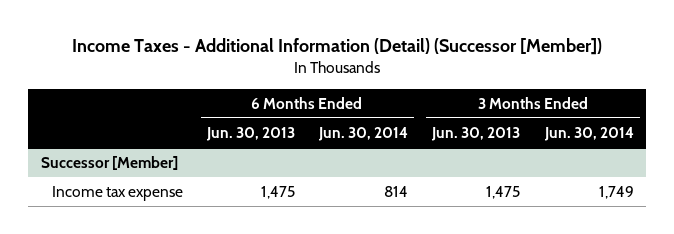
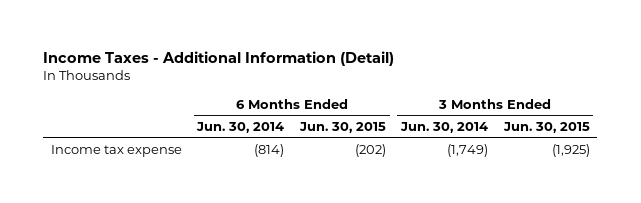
- Income Taxes - Additional Information (Detail) (Successor [Member])
+ Income Taxes - Additional Information (Detail)
- | 6 Months Ended Jun. 30, 2013 | 6 Months Ended Jun. 30, 2014 | 3 Months Ended Jun. 30, 2013 | 3 Months Ended Jun. 30, 2014
+ | 6 Months Ended Jun. 30, 2014 | 6 Months Ended Jun. 30, 2015 | 3 Months Ended Jun. 30, 2014 | 3 Months Ended Jun. 30, 2015
- Successor [Member]
- Income tax expense | 1,475 | 814 | 1,475 | 1,749
+ Income tax expense | (814) | (202) | (1,749) | (1,925)

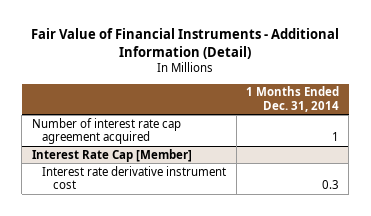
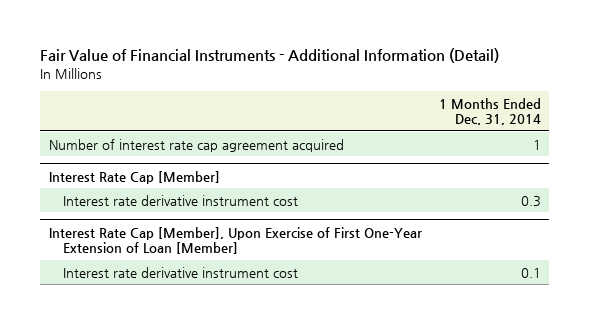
+ Interest Rate Cap [Member], Upon Exercise of First One-Year Extension of Loan [Member]
+ Interest rate derivative instrument cost | 0.1

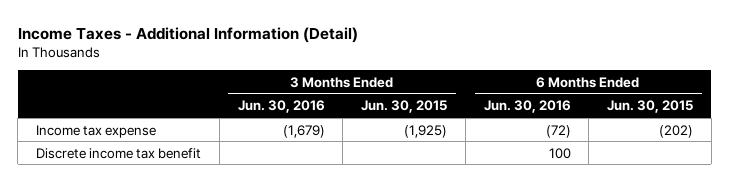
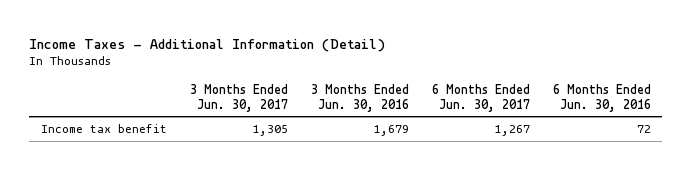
- | 3 Months Ended Jun. 30, 2016 | 3 Months Ended Jun. 30, 2015 | 6 Months Ended Jun. 30, 2016 | 6 Months Ended Jun. 30, 2015
+ | 3 Months Ended Jun. 30, 2017 | 3 Months Ended Jun. 30, 2016 | 6 Months Ended Jun. 30, 2017 | 6 Months Ended Jun. 30, 2016
- Income tax expense | (1,679) | (1,925) | (72) | (202)
- Discrete income tax benefit | | | 100 |
+ Income tax benefit | 1,305 | 1,679 | 1,267 | 72

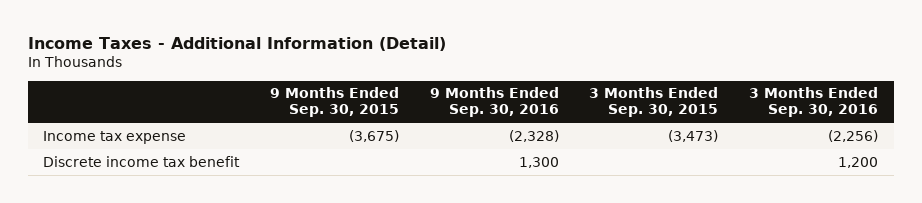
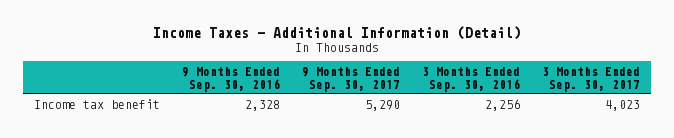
- | 9 Months Ended Sep. 30, 2015 | 9 Months Ended Sep. 30, 2016 | 3 Months Ended Sep. 30, 2015 | 3 Months Ended Sep. 30, 2016
+ | 9 Months Ended Sep. 30, 2016 | 9 Months Ended Sep. 30, 2017 | 3 Months Ended Sep. 30, 2016 | 3 Months Ended Sep. 30, 2017
- Income tax expense | (3,675) | (2,328) | (3,473) | (2,256)
- Discrete income tax benefit | | 1,300 | | 1,200
+ Income tax benefit | 2,328 | 5,290 | 2,256 | 4,023

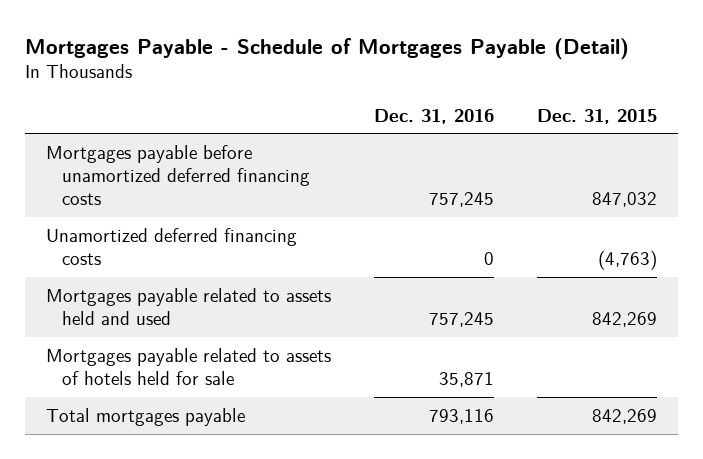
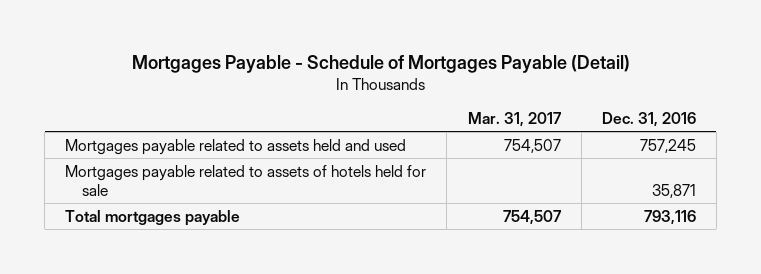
- | Dec. 31, 2016 | Dec. 31, 2015
+ | Mar. 31, 2017 | Dec. 31, 2016
- Mortgages payable before unamortized deferred financing costs | 757,245 | 847,032
- Unamortized deferred financing costs | 0 | (4,763)

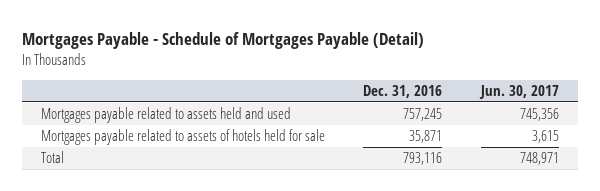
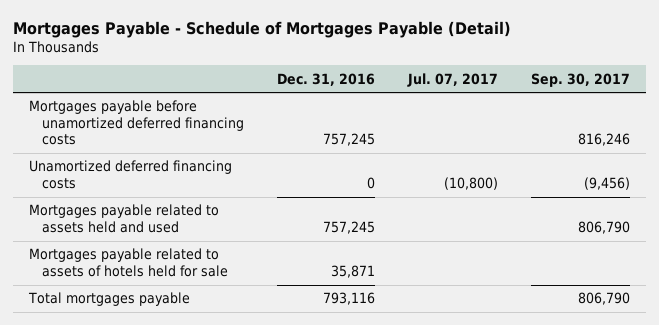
- | Dec. 31, 2016 | Jun. 30, 2017
+ | Dec. 31, 2016 | Jul. 07, 2017 | Sep. 30, 2017
+ Mortgages payable before unamortized deferred financing costs | 757,245 | | 816,246
+ Unamortized deferred financing costs | 0 | (10,800) | (9,456)
- Total | 793,116 | 748,971
+ Total mortgages payable | 793,116 | | 806,790

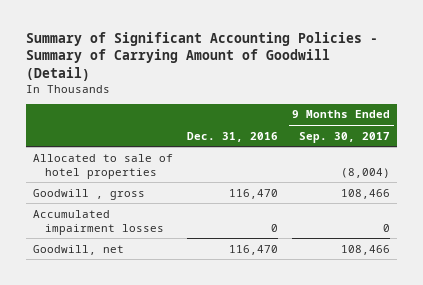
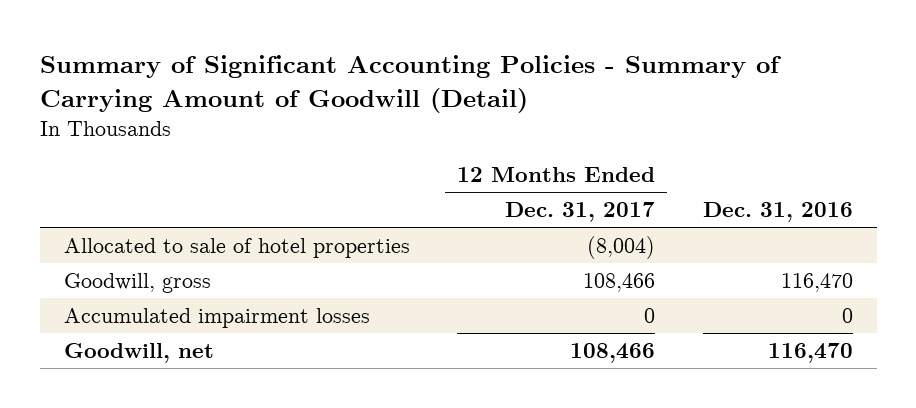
- | Dec. 31, 2016 | 9 Months Ended Sep. 30, 2017
+ | 12 Months Ended Dec. 31, 2017 | Dec. 31, 2016
- Goodwill , gross | 116,470 | 108,466
+ Goodwill, gross | 108,466 | 116,470

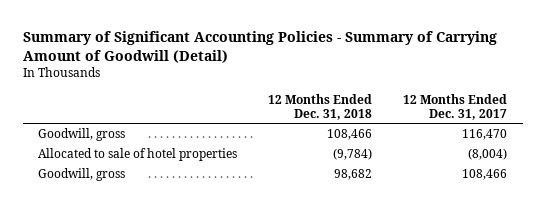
- | 12 Months Ended Dec. 31, 2017 | Dec. 31, 2016
+ | 12 Months Ended Dec. 31, 2018 | 12 Months Ended Dec. 31, 2017
+ Goodwill, gross | 108,466 | 116,470
- Accumulated impairment losses | 0 | 0
- Goodwill, net | 108,466 | 116,470

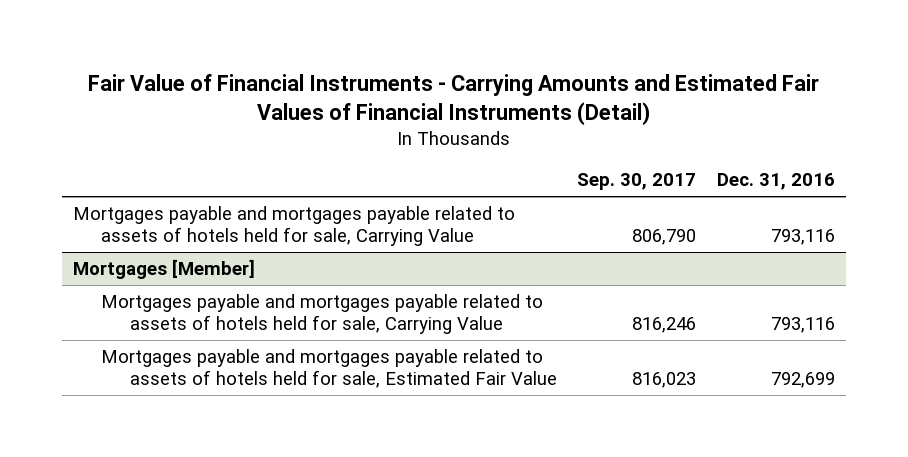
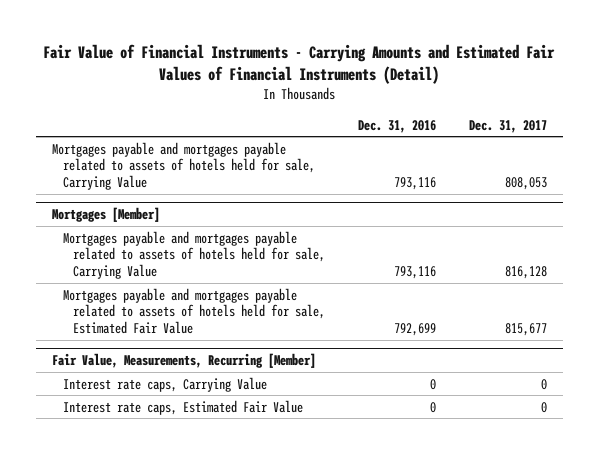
- | Sep. 30, 2017 | Dec. 31, 2016
+ | Dec. 31, 2016 | Dec. 31, 2017
+ Fair Value, Measurements, Recurring [Member]
+ Interest rate caps, Carrying Value | 0 | 0
+ Interest rate caps, Estimated Fair Value | 0 | 0

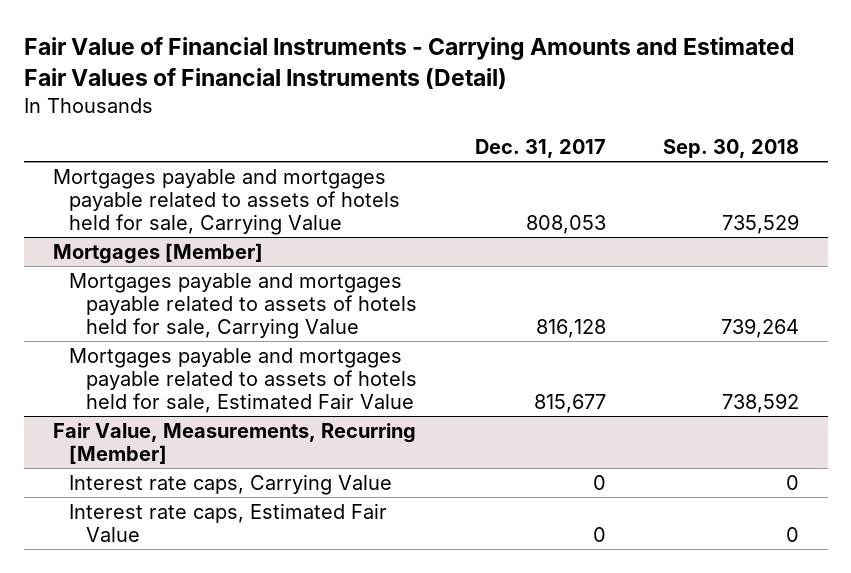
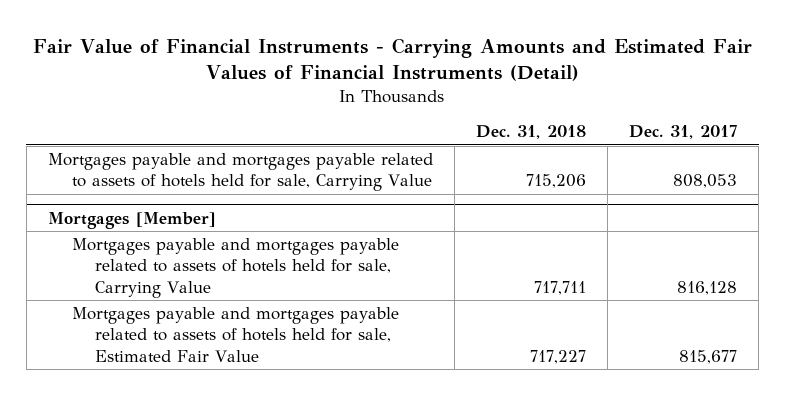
- | Dec. 31, 2017 | Sep. 30, 2018
+ | Dec. 31, 2018 | Dec. 31, 2017
- Fair Value, Measurements, Recurring [Member]
- Interest rate caps, Carrying Value | 0 | 0
- Interest rate caps, Estimated Fair Value | 0 | 0

